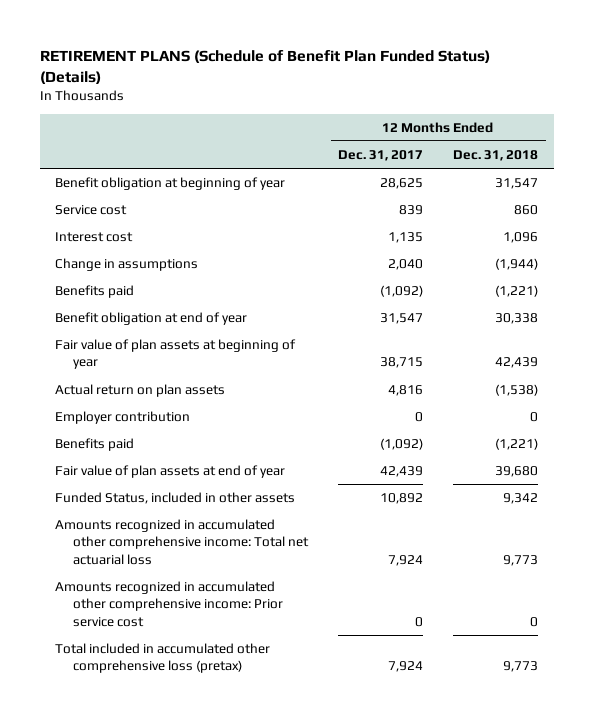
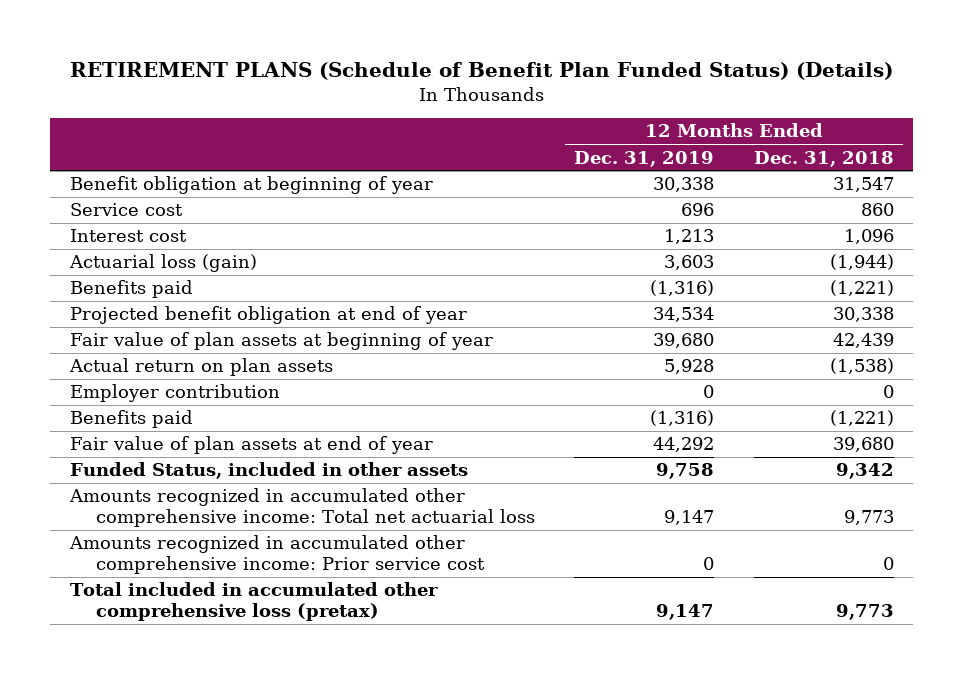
- | 12 Months Ended Dec. 31, 2017 | 12 Months Ended Dec. 31, 2018
+ | 12 Months Ended Dec. 31, 2019 | 12 Months Ended Dec. 31, 2018
- Change in assumptions | 2,040 | (1,944)
+ Actuarial loss (gain) | 3,603 | (1,944)
- Benefit obligation at end of year | 31,547 | 30,338
+ Projected benefit obligation at end of year | 34,534 | 30,338

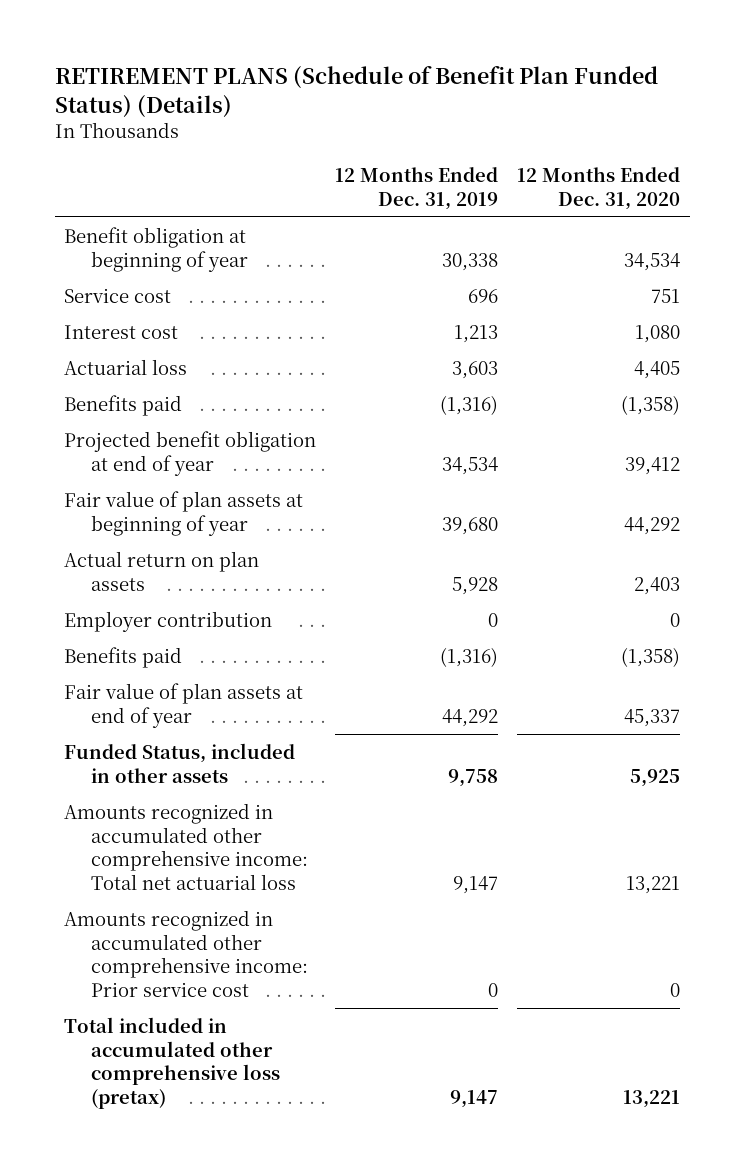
- | 12 Months Ended Dec. 31, 2019 | 12 Months Ended Dec. 31, 2018
+ | 12 Months Ended Dec. 31, 2019 | 12 Months Ended Dec. 31, 2020
- Actuarial loss (gain) | 3,603 | (1,944)
+ Actuarial loss | 3,603 | 4,405

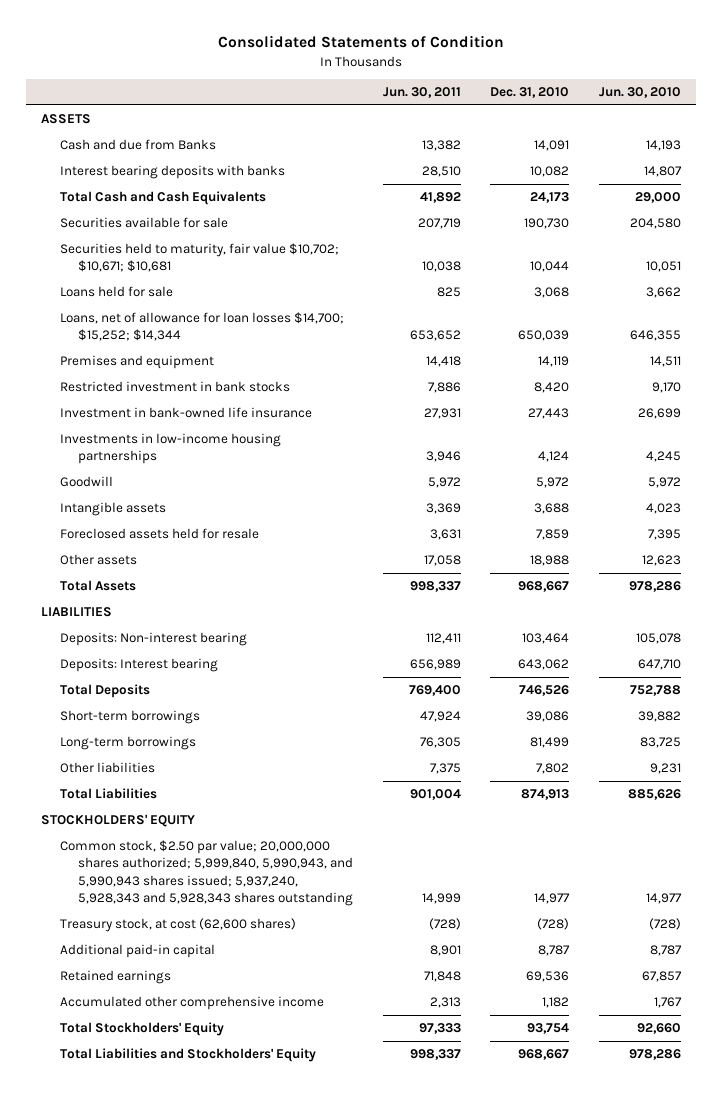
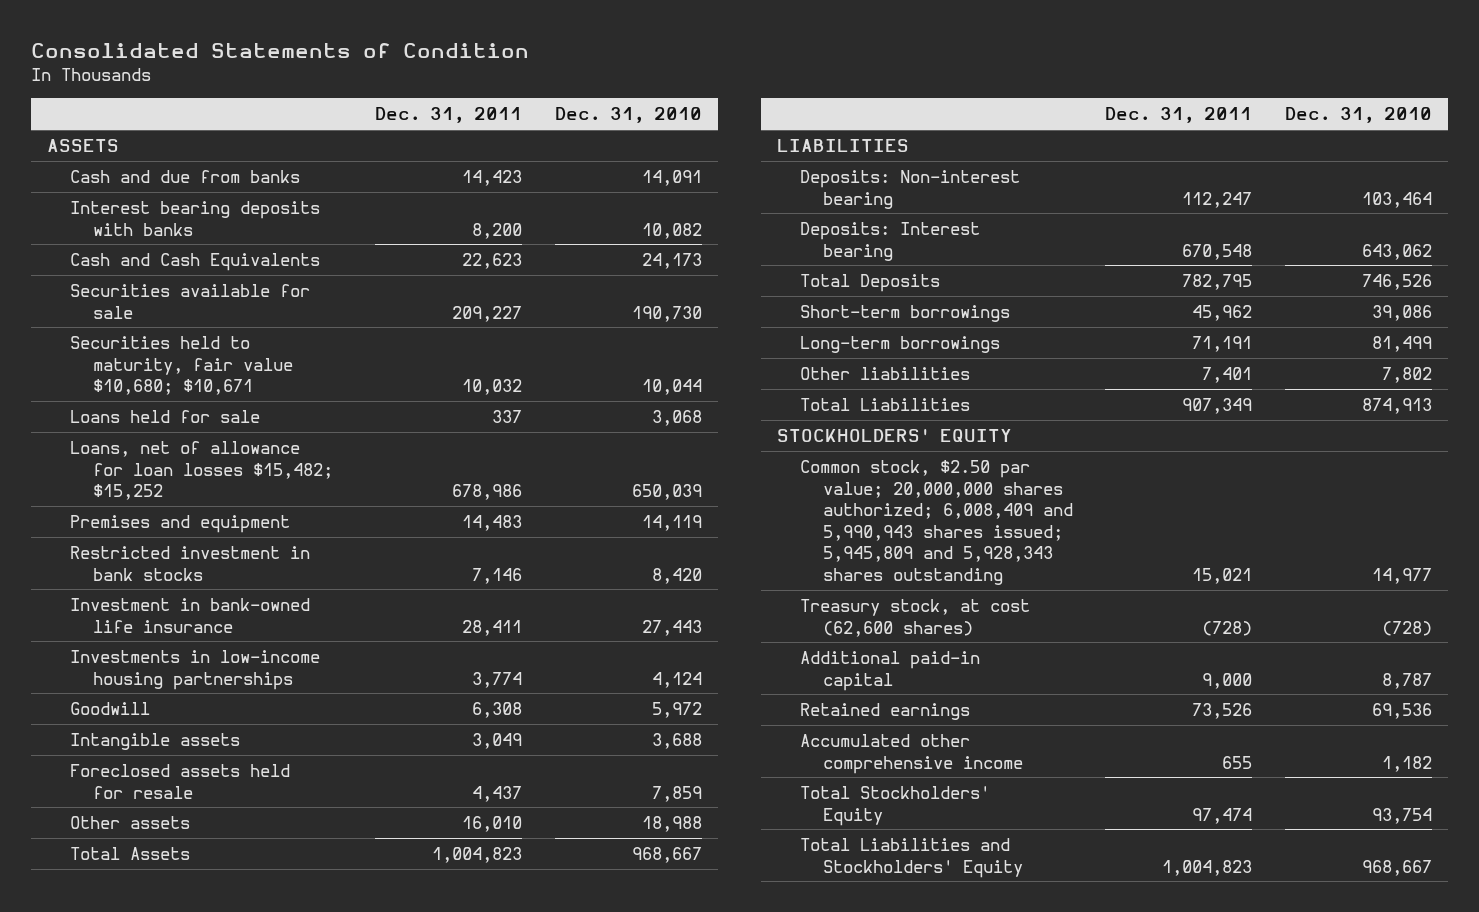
- | Jun. 30, 2011 | Dec. 31, 2010 | Jun. 30, 2010
+ | Dec. 31, 2011 | Dec. 31, 2010
- Cash and due from Banks | 13,382 | 14,091 | 14,193
+ Cash and due from banks | 14,423 | 14,091
- Total Cash and Cash Equivalents | 41,892 | 24,173 | 29,000
+ Cash and Cash Equivalents | 22,623 | 24,173
- Securities held to maturity, fair value $10,702; $10,671; $10,681 | 10,038 | 10,044 | 10,051
+ Securities held to maturity, fair value $10,680; $10,671 | 10,032 | 10,044
- Loans, net of allowance for loan losses $14,700; $15,252; $14,344 | 653,652 | 650,039 | 646,355
+ Loans, net of allowance for loan losses $15,482; $15,252 | 678,986 | 650,039
- Common stock, $2.50 par value; 20,000,000 shares authorized; 5,999,840, 5,990,943, and 5,990,943 shares issued; 5,937,240, 5,928,343 and 5,928,343 shares outstanding | 14,999 | 14,977 | 14,977
+ Common stock, $2.50 par value; 20,000,000 shares authorized; 6,008,409 and 5,990,943 shares issued; 5,945,809 and 5,928,343 shares outstanding | 15,021 | 14,977

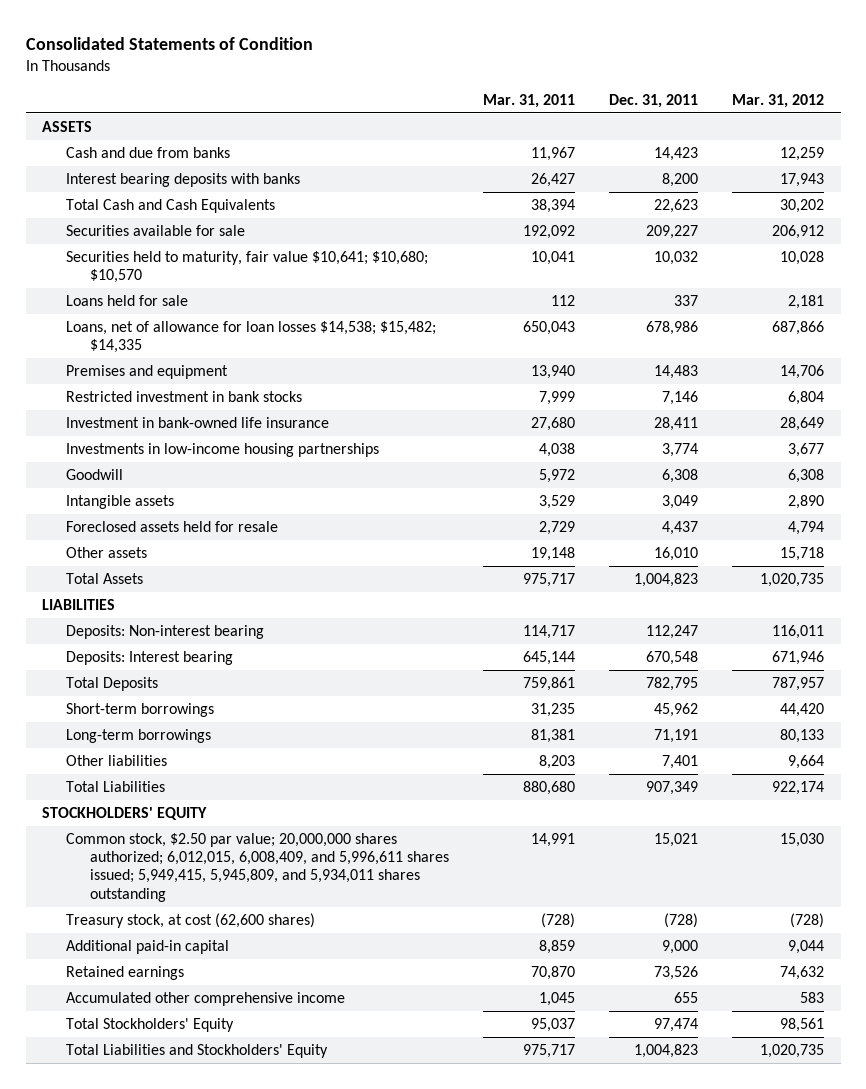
- | Dec. 31, 2011 | Dec. 31, 2010
+ | Mar. 31, 2011 | Dec. 31, 2011 | Mar. 31, 2012
- Cash and Cash Equivalents | 22,623 | 24,173
+ Total Cash and Cash Equivalents | 38,394 | 22,623 | 30,202
- Securities held to maturity, fair value $10,680; $10,671 | 10,032 | 10,044
+ Securities held to maturity, fair value $10,641; $10,680; $10,570 | 10,041 | 10,032 | 10,028
- Loans, net of allowance for loan losses $15,482; $15,252 | 678,986 | 650,039
+ Loans, net of allowance for loan losses $14,538; $15,482; $14,335 | 650,043 | 678,986 | 687,866
- Common stock, $2.50 par value; 20,000,000 shares authorized; 6,008,409 and 5,990,943 shares issued; 5,945,809 and 5,928,343 shares outstanding | 15,021 | 14,977
+ Common stock, $2.50 par value; 20,000,000 shares authorized; 6,012,015, 6,008,409, and 5,996,611 shares issued; 5,949,415, 5,945,809, and 5,934,011 shares outstanding | 14,991 | 15,021 | 15,030

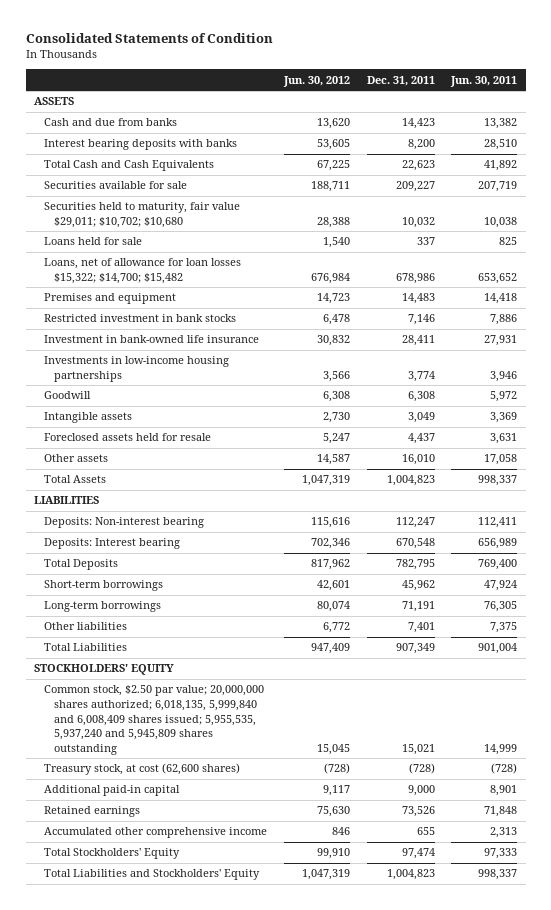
- | Mar. 31, 2011 | Dec. 31, 2011 | Mar. 31, 2012
+ | Jun. 30, 2012 | Dec. 31, 2011 | Jun. 30, 2011
- Securities held to maturity, fair value $10,641; $10,680; $10,570 | 10,041 | 10,032 | 10,028
+ Securities held to maturity, fair value $29,011; $10,702; $10,680 | 28,388 | 10,032 | 10,038
- Loans, net of allowance for loan losses $14,538; $15,482; $14,335 | 650,043 | 678,986 | 687,866
+ Loans, net of allowance for loan losses $15,322; $14,700; $15,482 | 676,984 | 678,986 | 653,652
- Common stock, $2.50 par value; 20,000,000 shares authorized; 6,012,015, 6,008,409, and 5,996,611 shares issued; 5,949,415, 5,945,809, and 5,934,011 shares outstanding | 14,991 | 15,021 | 15,030
+ Common stock, $2.50 par value; 20,000,000 shares authorized; 6,018,135, 5,999,840 and 6,008,409 shares issued; 5,955,535, 5,937,240 and 5,945,809 shares outstanding | 15,045 | 15,021 | 14,999

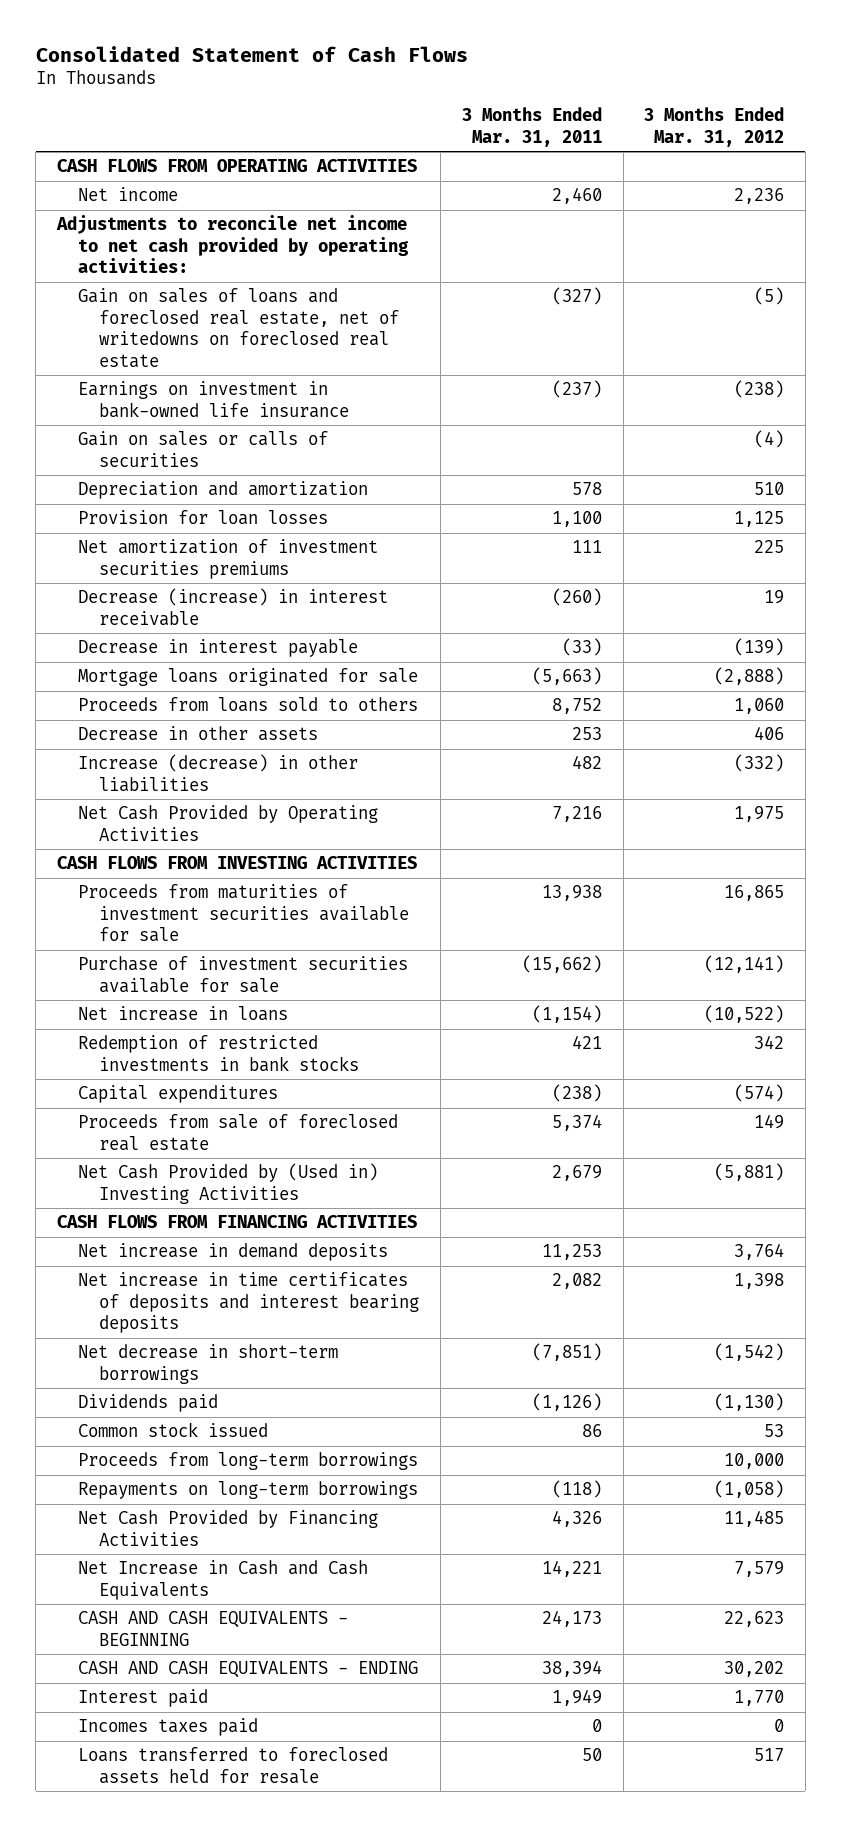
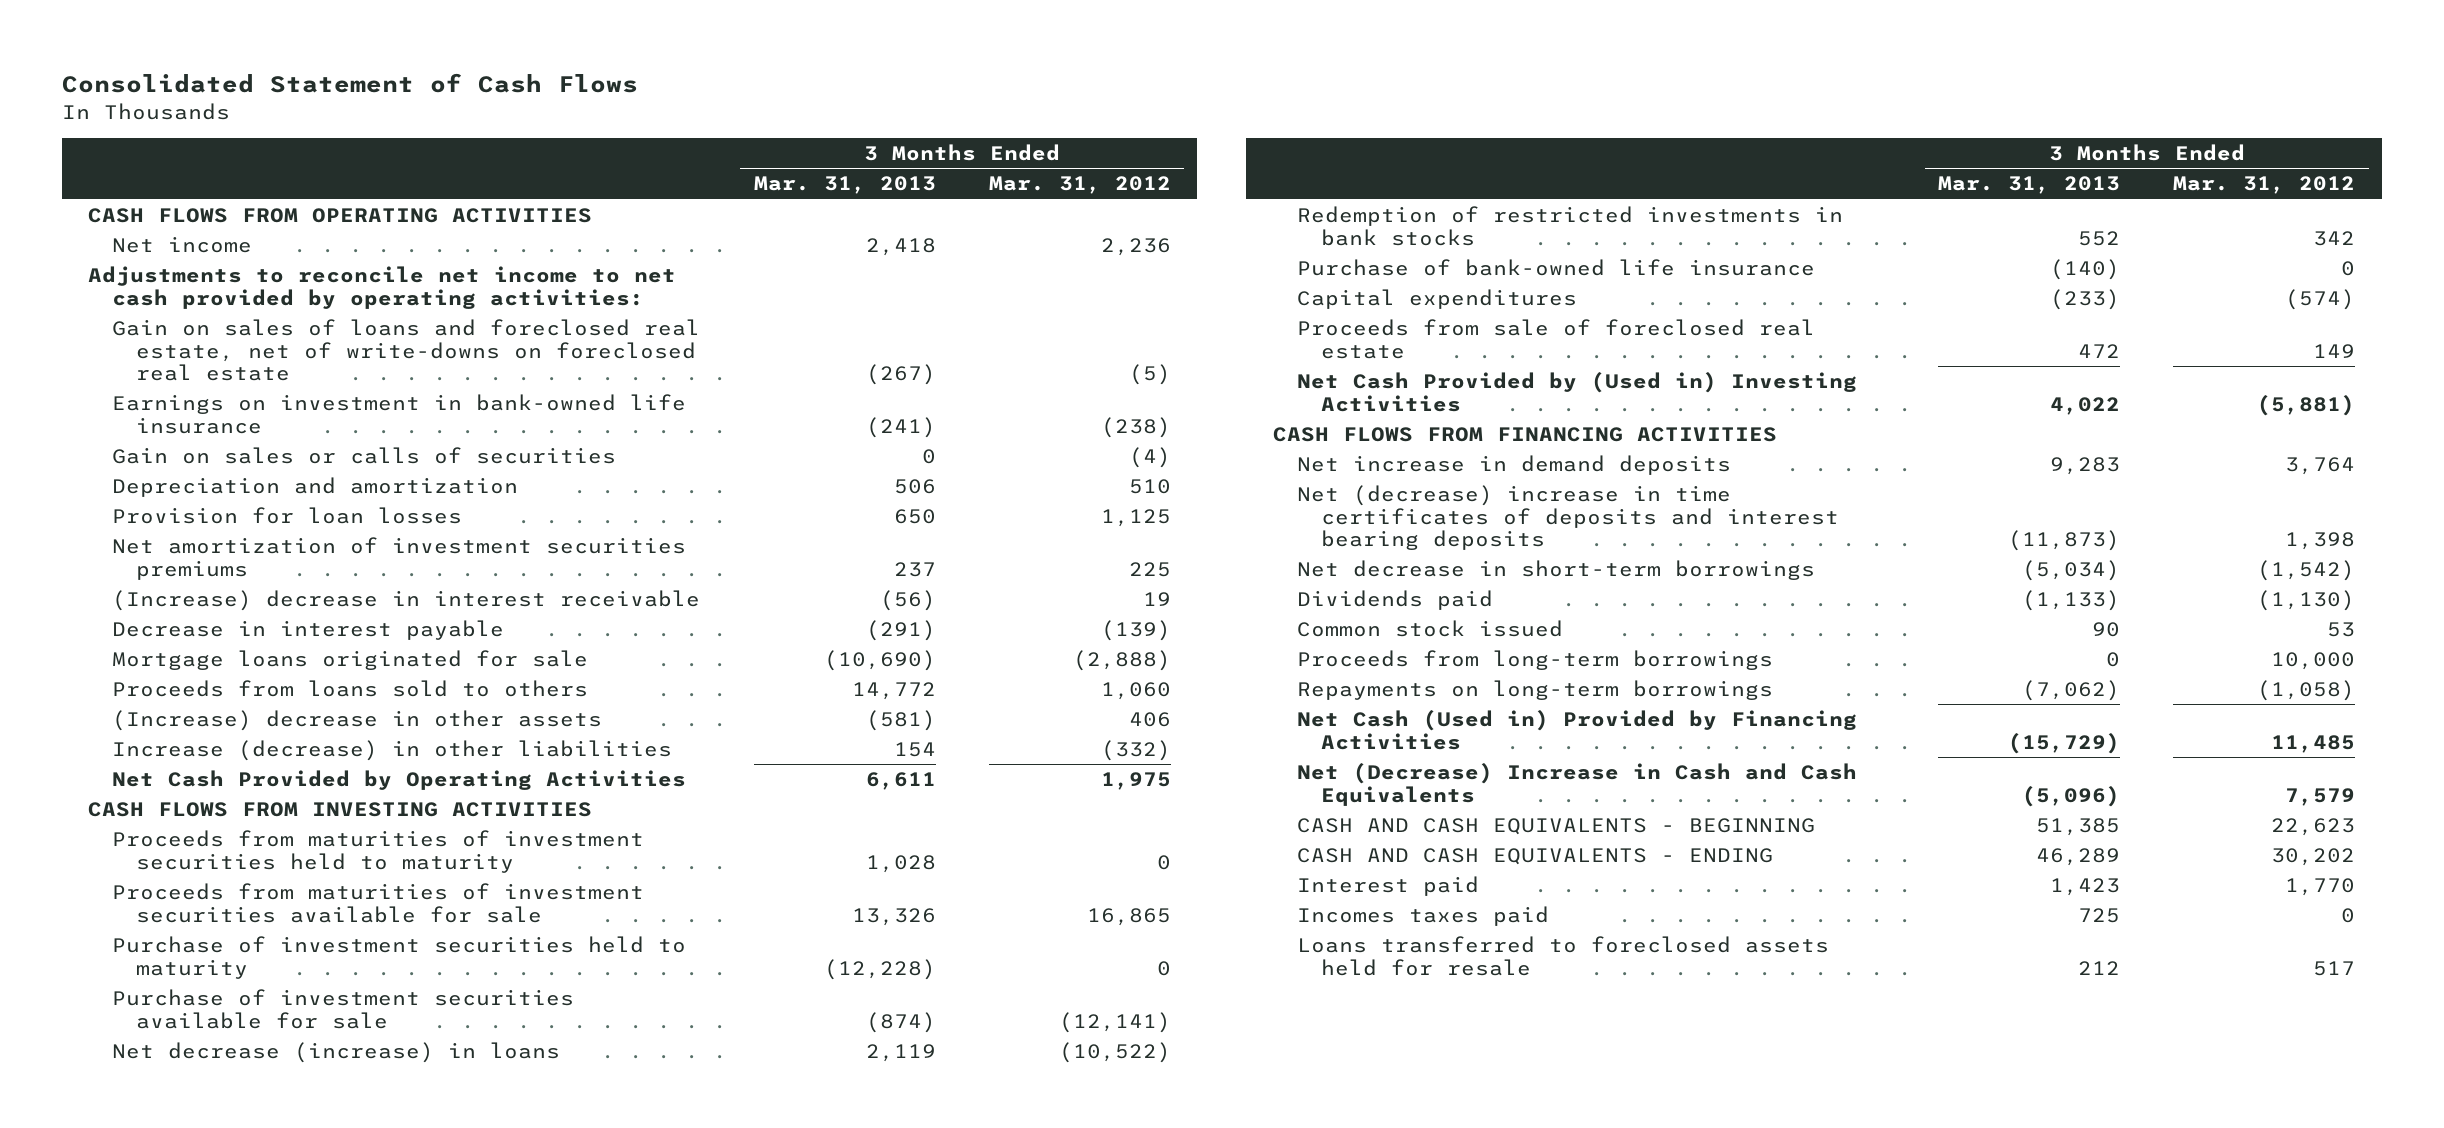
- | 3 Months Ended Mar. 31, 2011 | 3 Months Ended Mar. 31, 2012
+ | 3 Months Ended Mar. 31, 2013 | 3 Months Ended Mar. 31, 2012
- Gain on sales of loans and foreclosed real estate, net of writedowns on foreclosed real estate | (327) | (5)
+ Gain on sales of loans and foreclosed real estate, net of write-downs on foreclosed real estate | (267) | (5)
- Decrease (increase) in interest receivable | (260) | 19
+ (Increase) decrease in interest receivable | (56) | 19
- Decrease in other assets | 253 | 406
+ (Increase) decrease in other assets | (581) | 406
+ Proceeds from maturities of investment securities held to maturity | 1,028 | 0
+ Purchase of investment securities held to maturity | (12,228) | 0
- Net increase in loans | (1,154) | (10,522)
+ Net decrease (increase) in loans | 2,119 | (10,522)
+ Purchase of bank-owned life insurance | (140) | 0
- Net increase in time certificates of deposits and interest bearing deposits | 2,082 | 1,398
+ Net (decrease) increase in time certificates of deposits and interest bearing deposits | (11,873) | 1,398
- Net Cash Provided by Financing Activities | 4,326 | 11,485
- Net Increase in Cash and Cash Equivalents | 14,221 | 7,579
+ Net Cash (Used in) Provided by Financing Activities | (15,729) | 11,485
+ Net (Decrease) Increase in Cash and Cash Equivalents | (5,096) | 7,579

